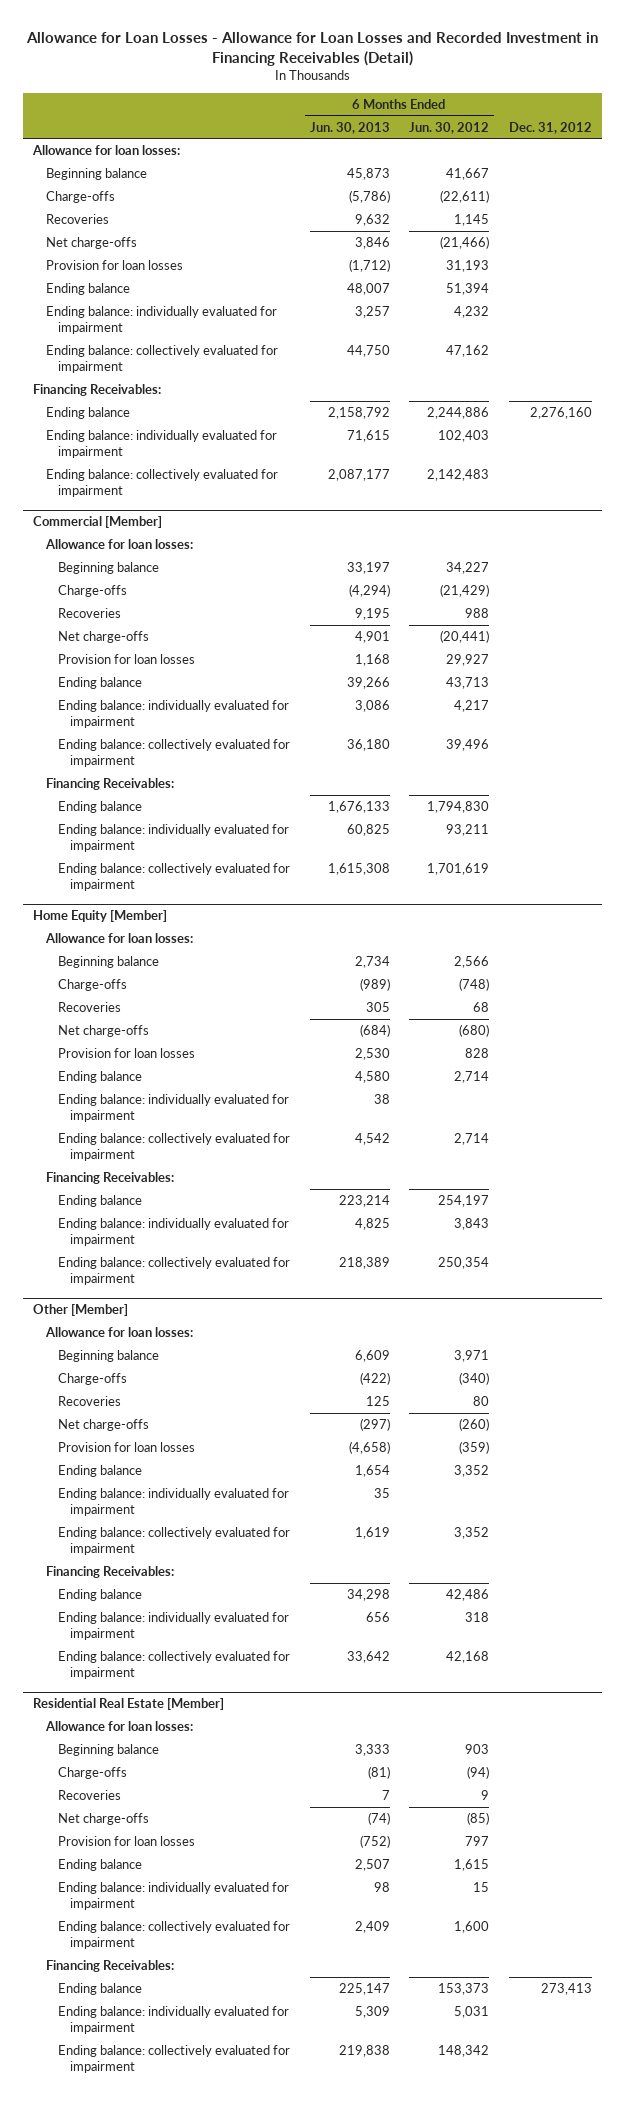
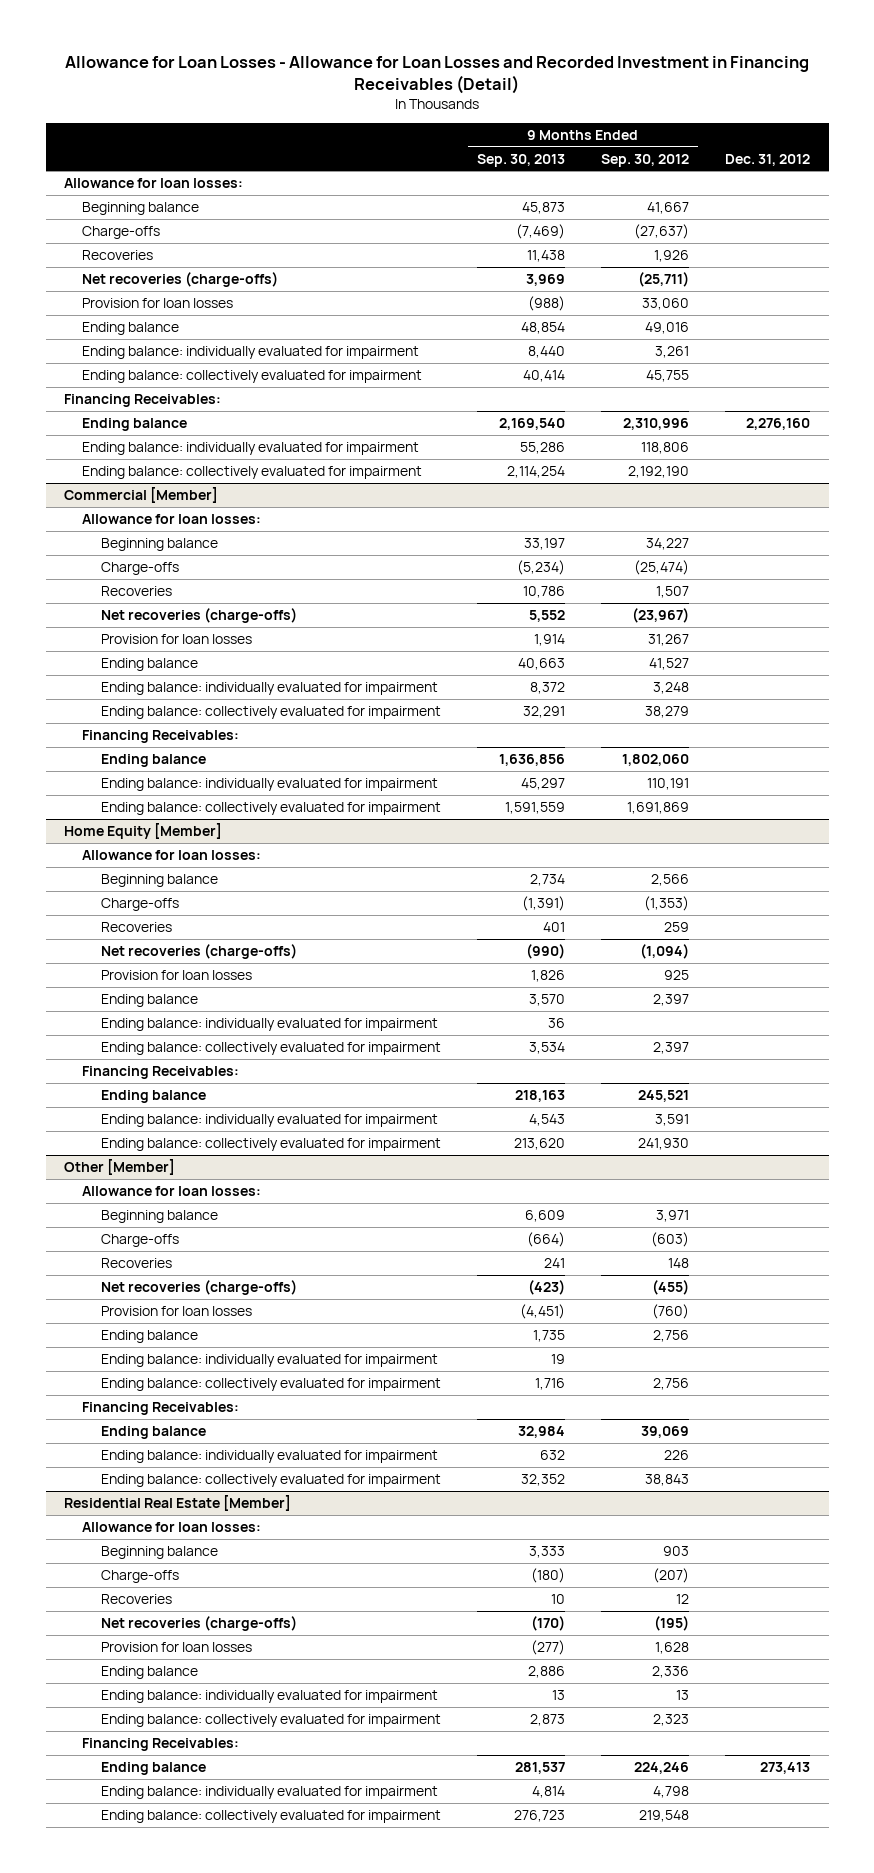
- | 6 Months Ended Jun. 30, 2013 | 6 Months Ended Jun. 30, 2012 | Dec. 31, 2012
+ | 9 Months Ended Sep. 30, 2013 | 9 Months Ended Sep. 30, 2012 | Dec. 31, 2012
- Net charge-offs | 3,846 | (21,466) |
+ Net recoveries (charge-offs) | 3,969 | (25,711) |
@ Commercial [Member]
- Net charge-offs | 4,901 | (20,441) |
+ Net recoveries (charge-offs) | 5,552 | (23,967) |
@ Home Equity [Member]
- Net charge-offs | (684) | (680) |
+ Net recoveries (charge-offs) | (990) | (1,094) |
@ Other [Member]
- Net charge-offs | (297) | (260) |
+ Net recoveries (charge-offs) | (423) | (455) |
@ Residential Real Estate [Member]
- Net charge-offs | (74) | (85) |
+ Net recoveries (charge-offs) | (170) | (195) |

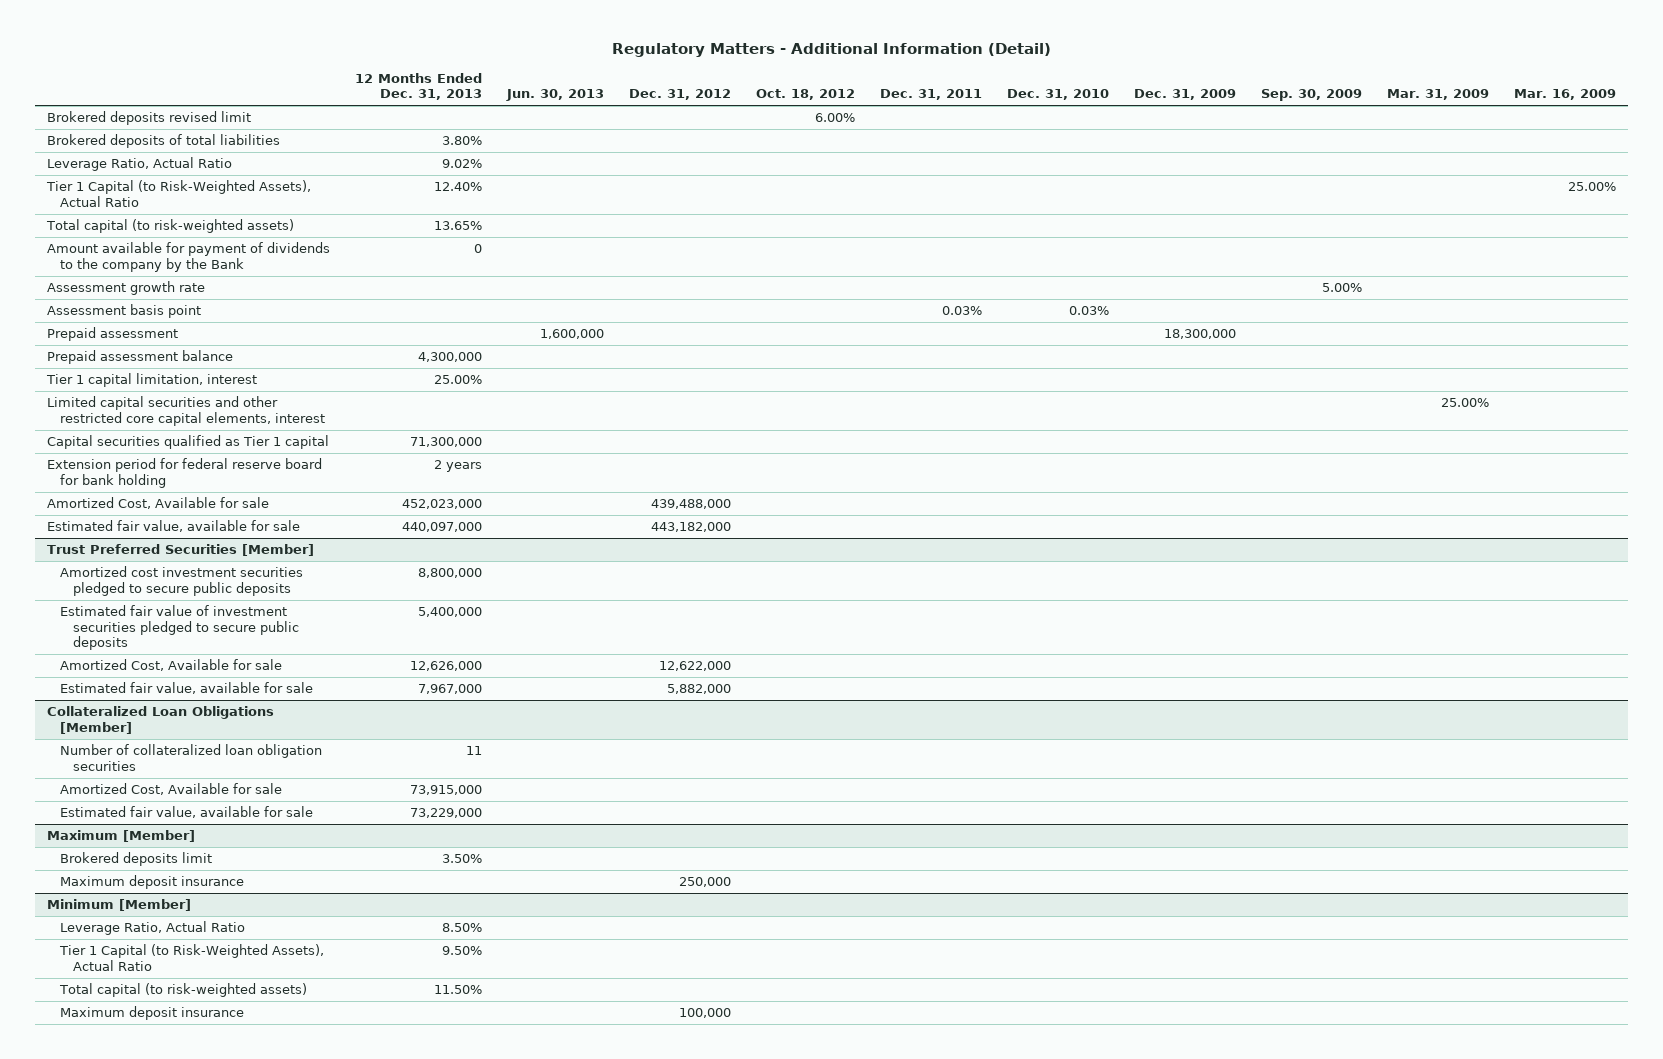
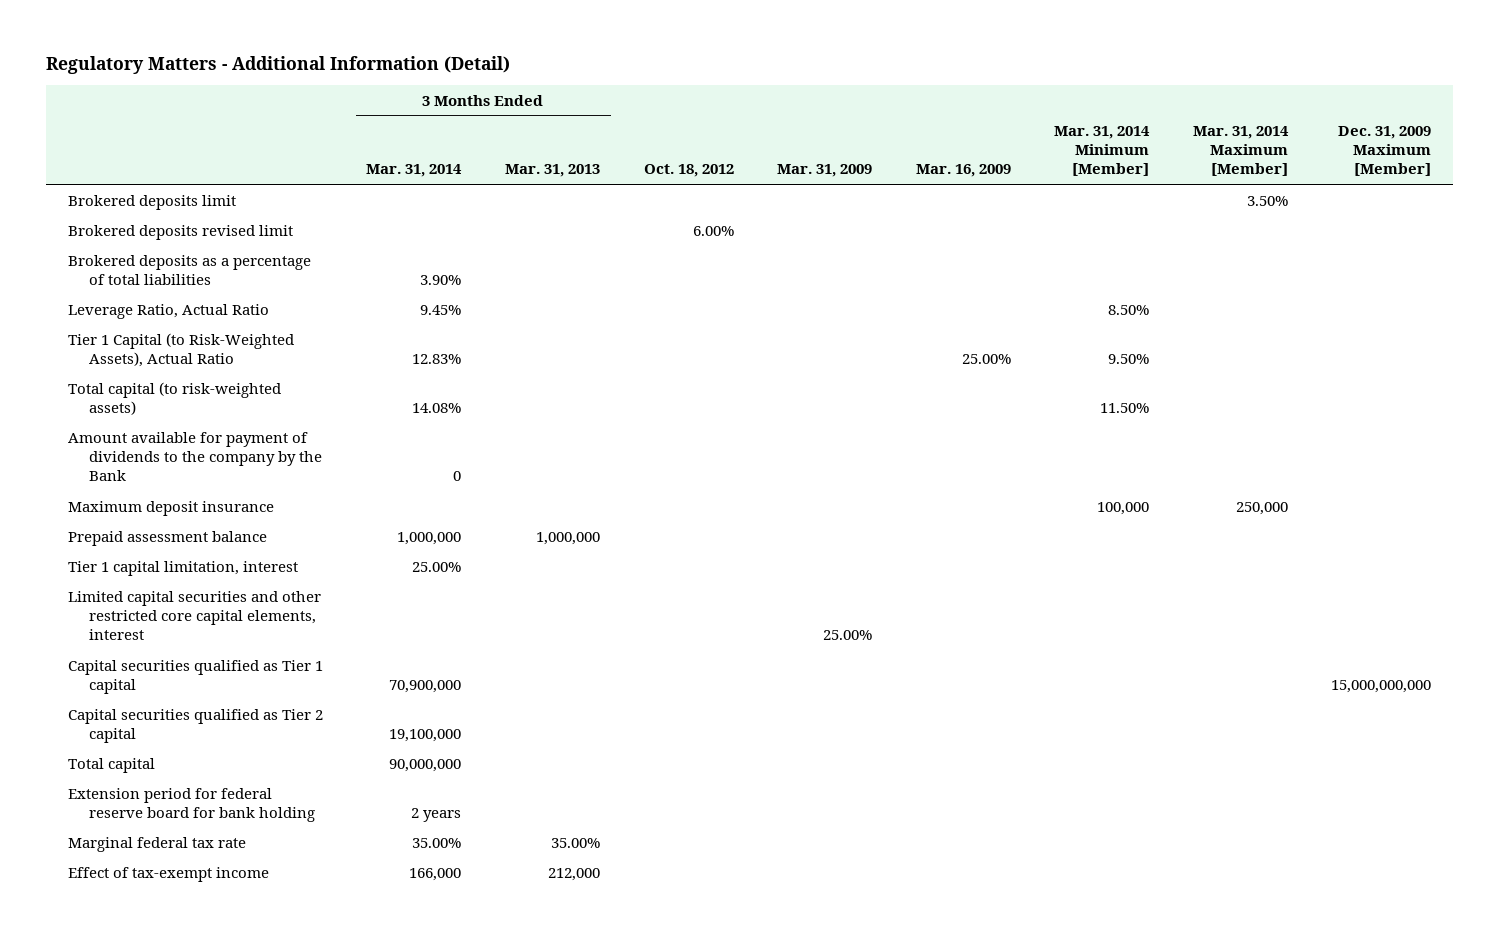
- | 12 Months Ended Dec. 31, 2013 | Jun. 30, 2013 | Dec. 31, 2012 | Oct. 18, 2012 | Dec. 31, 2011 | Dec. 31, 2010 | Dec. 31, 2009 | Sep. 30, 2009 | Mar. 31, 2009 | Mar. 16, 2009
+ | 3 Months Ended Mar. 31, 2014 | 3 Months Ended Mar. 31, 2013 | Oct. 18, 2012 | Mar. 31, 2009 | Mar. 16, 2009 | Mar. 31, 2014 Minimum [Member] | Mar. 31, 2014 Maximum [Member] | Dec. 31, 2009 Maximum [Member]
+ Brokered deposits limit | | | | | | | 3.50% |
- Brokered deposits of total liabilities | 3.80% | | | | | | | | |
+ Brokered deposits as a percentage of total liabilities | 3.90% | | | | | | |
- Assessment growth rate | | | | | | | | 5.00% | |
- Assessment basis point | | | | | 0.03% | 0.03% | | | |
- Prepaid assessment | | 1,600,000 | | | | | 18,300,000 | | |
+ Maximum deposit insurance | | | | | | 100,000 | 250,000 |
+ Capital securities qualified as Tier 2 capital | 19,100,000 | | | | | | |
+ Total capital | 90,000,000 | | | | | | |
- Amortized Cost, Available for sale | 452,023,000 | | 439,488,000 | | | | | | |
- Estimated fair value, available for sale | 440,097,000 | | 443,182,000 | | | | | | |
- Trust Preferred Securities [Member]
- Amortized cost investment securities pledged to secure public deposits | 8,800,000 | | | | | | | | |
- Estimated fair value of investment securities pledged to secure public deposits | 5,400,000 | | | | | | | | |
- Amortized Cost, Available for sale | 12,626,000 | | 12,622,000 | | | | | | |
- Estimated fair value, available for sale | 7,967,000 | | 5,882,000 | | | | | | |
- Collateralized Loan Obligations [Member]
- Number of collateralized loan obligation securities | 11 | | | | | | | | |
- Amortized Cost, Available for sale | 73,915,000 | | | | | | | | |
- Estimated fair value, available for sale | 73,229,000 | | | | | | | | |
- Maximum [Member]
- Brokered deposits limit | 3.50% | | | | | | | | |
- Maximum deposit insurance | | | 250,000 | | | | | | |
- Minimum [Member]
- Leverage Ratio, Actual Ratio | 8.50% | | | | | | | | |
- Tier 1 Capital (to Risk-Weighted Assets), Actual Ratio | 9.50% | | | | | | | | |
- Total capital (to risk-weighted assets) | 11.50% | | | | | | | | |
- Maximum deposit insurance | | | 100,000 | | | | | | |
+ Marginal federal tax rate | 35.00% | 35.00% | | | | | |
+ Effect of tax-exempt income | 166,000 | 212,000 | | | | | |

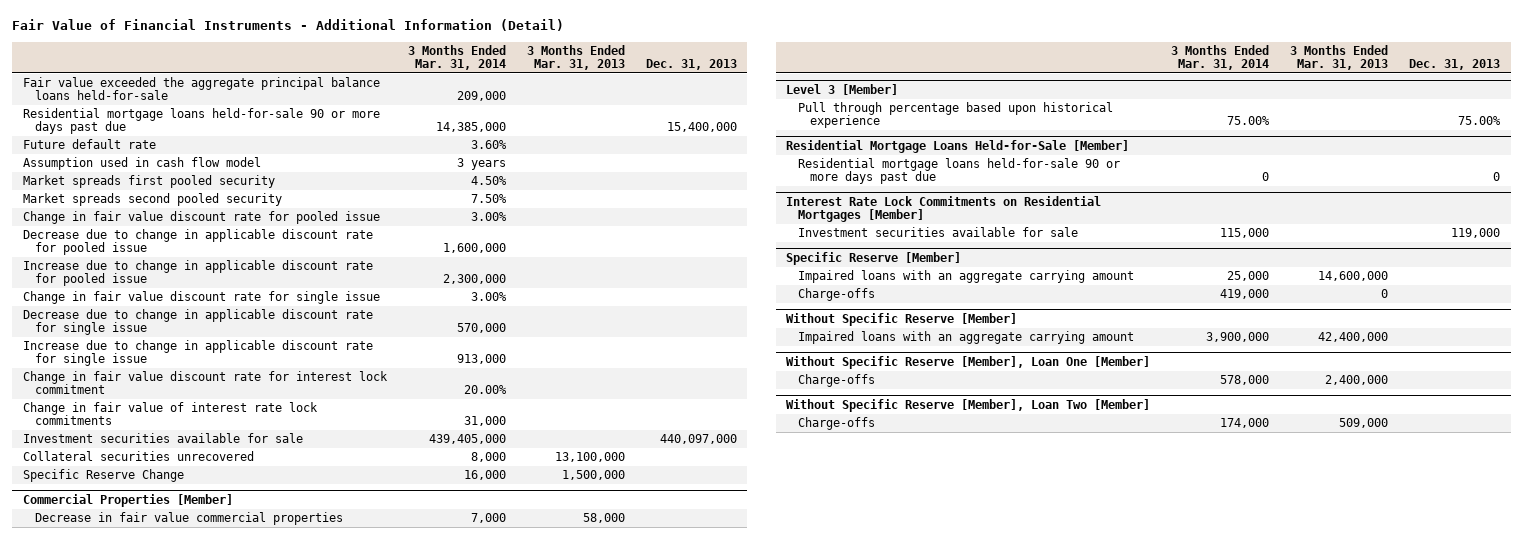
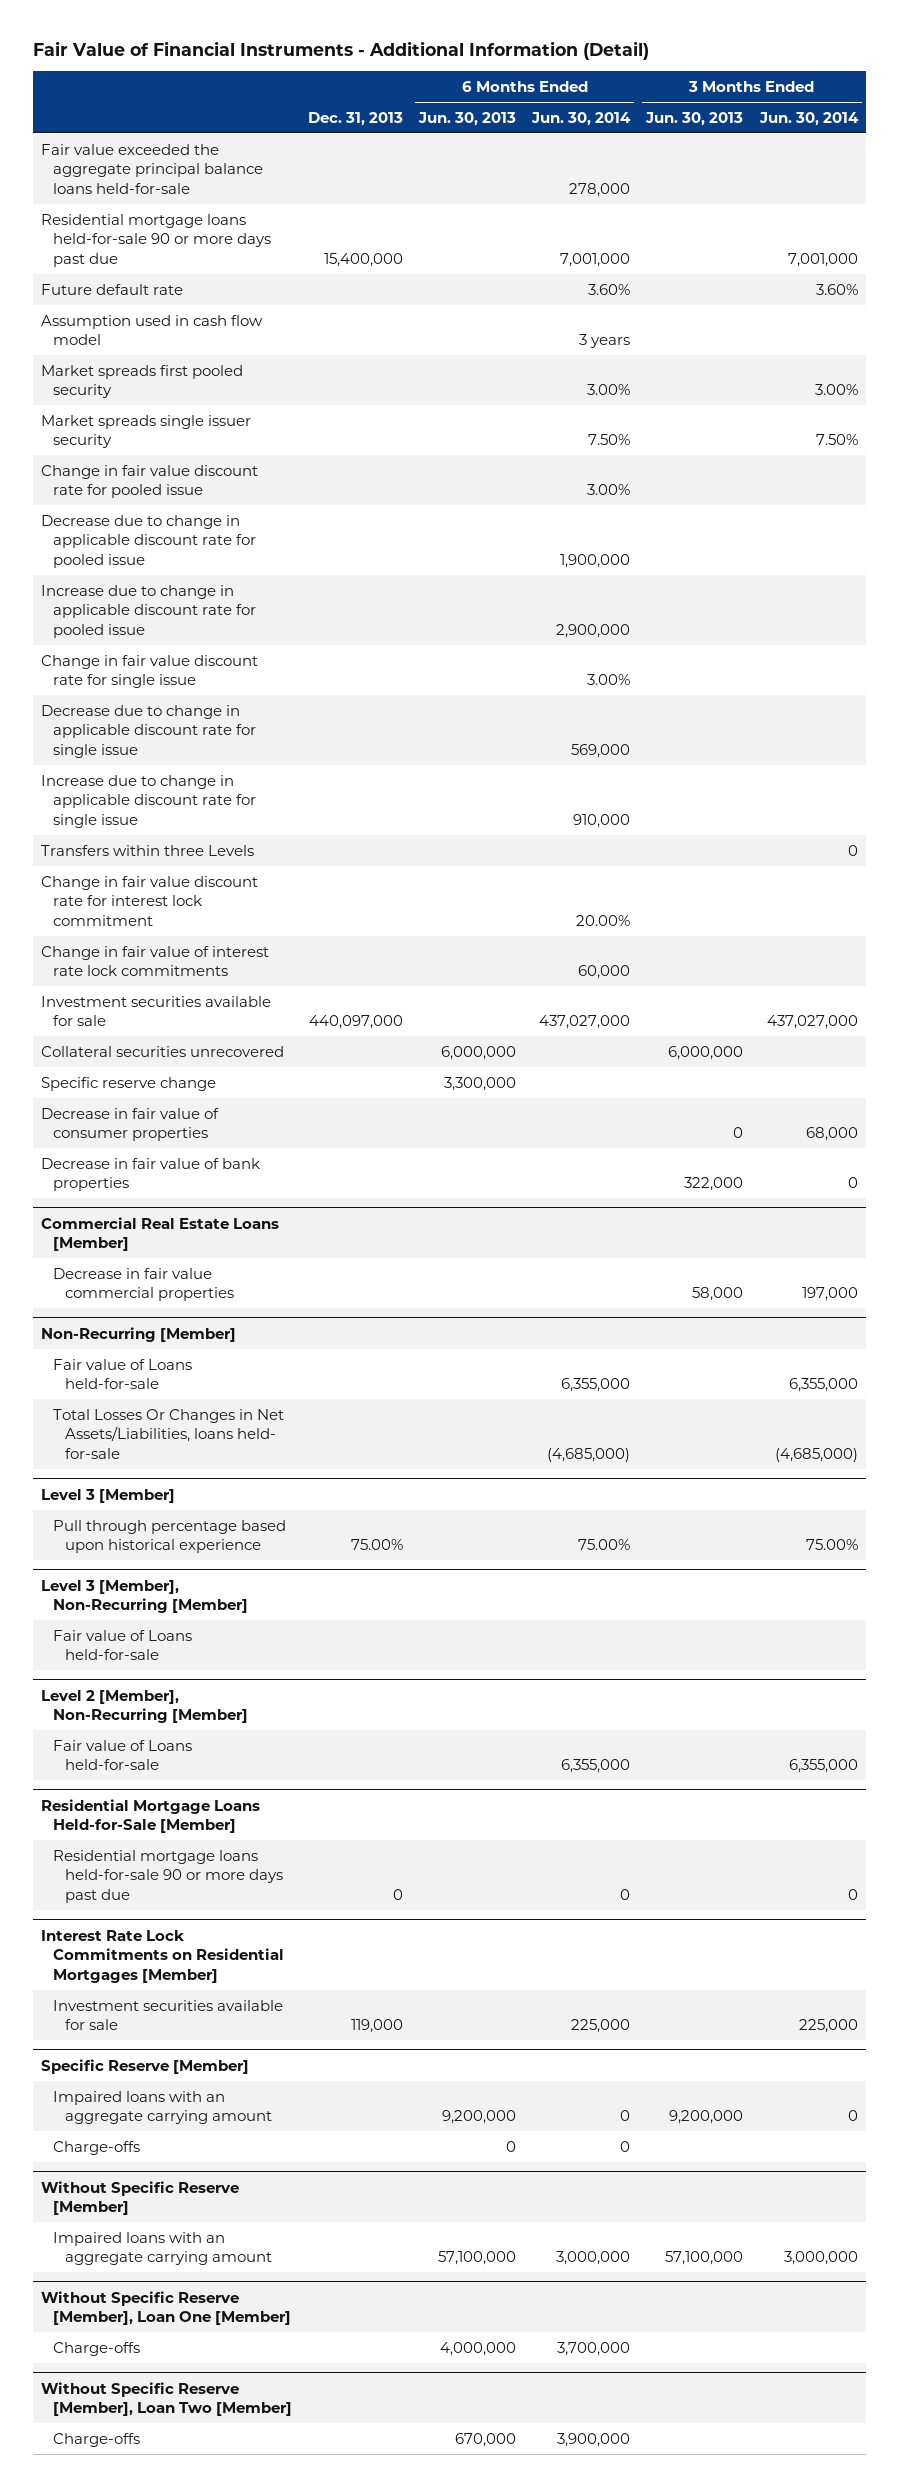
- | 3 Months Ended Mar. 31, 2014 | 3 Months Ended Mar. 31, 2013 | Dec. 31, 2013
+ | Dec. 31, 2013 | 6 Months Ended Jun. 30, 2013 | 6 Months Ended Jun. 30, 2014 | 3 Months Ended Jun. 30, 2013 | 3 Months Ended Jun. 30, 2014
- Market spreads second pooled security | 7.50% | |
+ Market spreads single issuer security | | | 7.50% | | 7.50%
+ Transfers within three Levels | | | | | 0
- Specific Reserve Change | 16,000 | 1,500,000 |
- Commercial Properties [Member]
- Decrease in fair value commercial properties | 7,000 | 58,000 |
+ Specific reserve change | | 3,300,000 | | |
+ Decrease in fair value of consumer properties | | | | 0 | 68,000
+ Decrease in fair value of bank properties | | | | 322,000 | 0
+ Commercial Real Estate Loans [Member]
+ Decrease in fair value commercial properties | | | | 58,000 | 197,000
+ Non-Recurring [Member]
+ Fair value of Loans held-for-sale | | | 6,355,000 | | 6,355,000
+ Total Losses Or Changes in Net Assets/Liabilities, loans held- for-sale | | | (4,685,000) | | (4,685,000)
+ Level 3 [Member], Non-Recurring [Member]
+ Fair value of Loans held-for-sale
+ Level 2 [Member], Non-Recurring [Member]
+ Fair value of Loans held-for-sale | | | 6,355,000 | | 6,355,000

